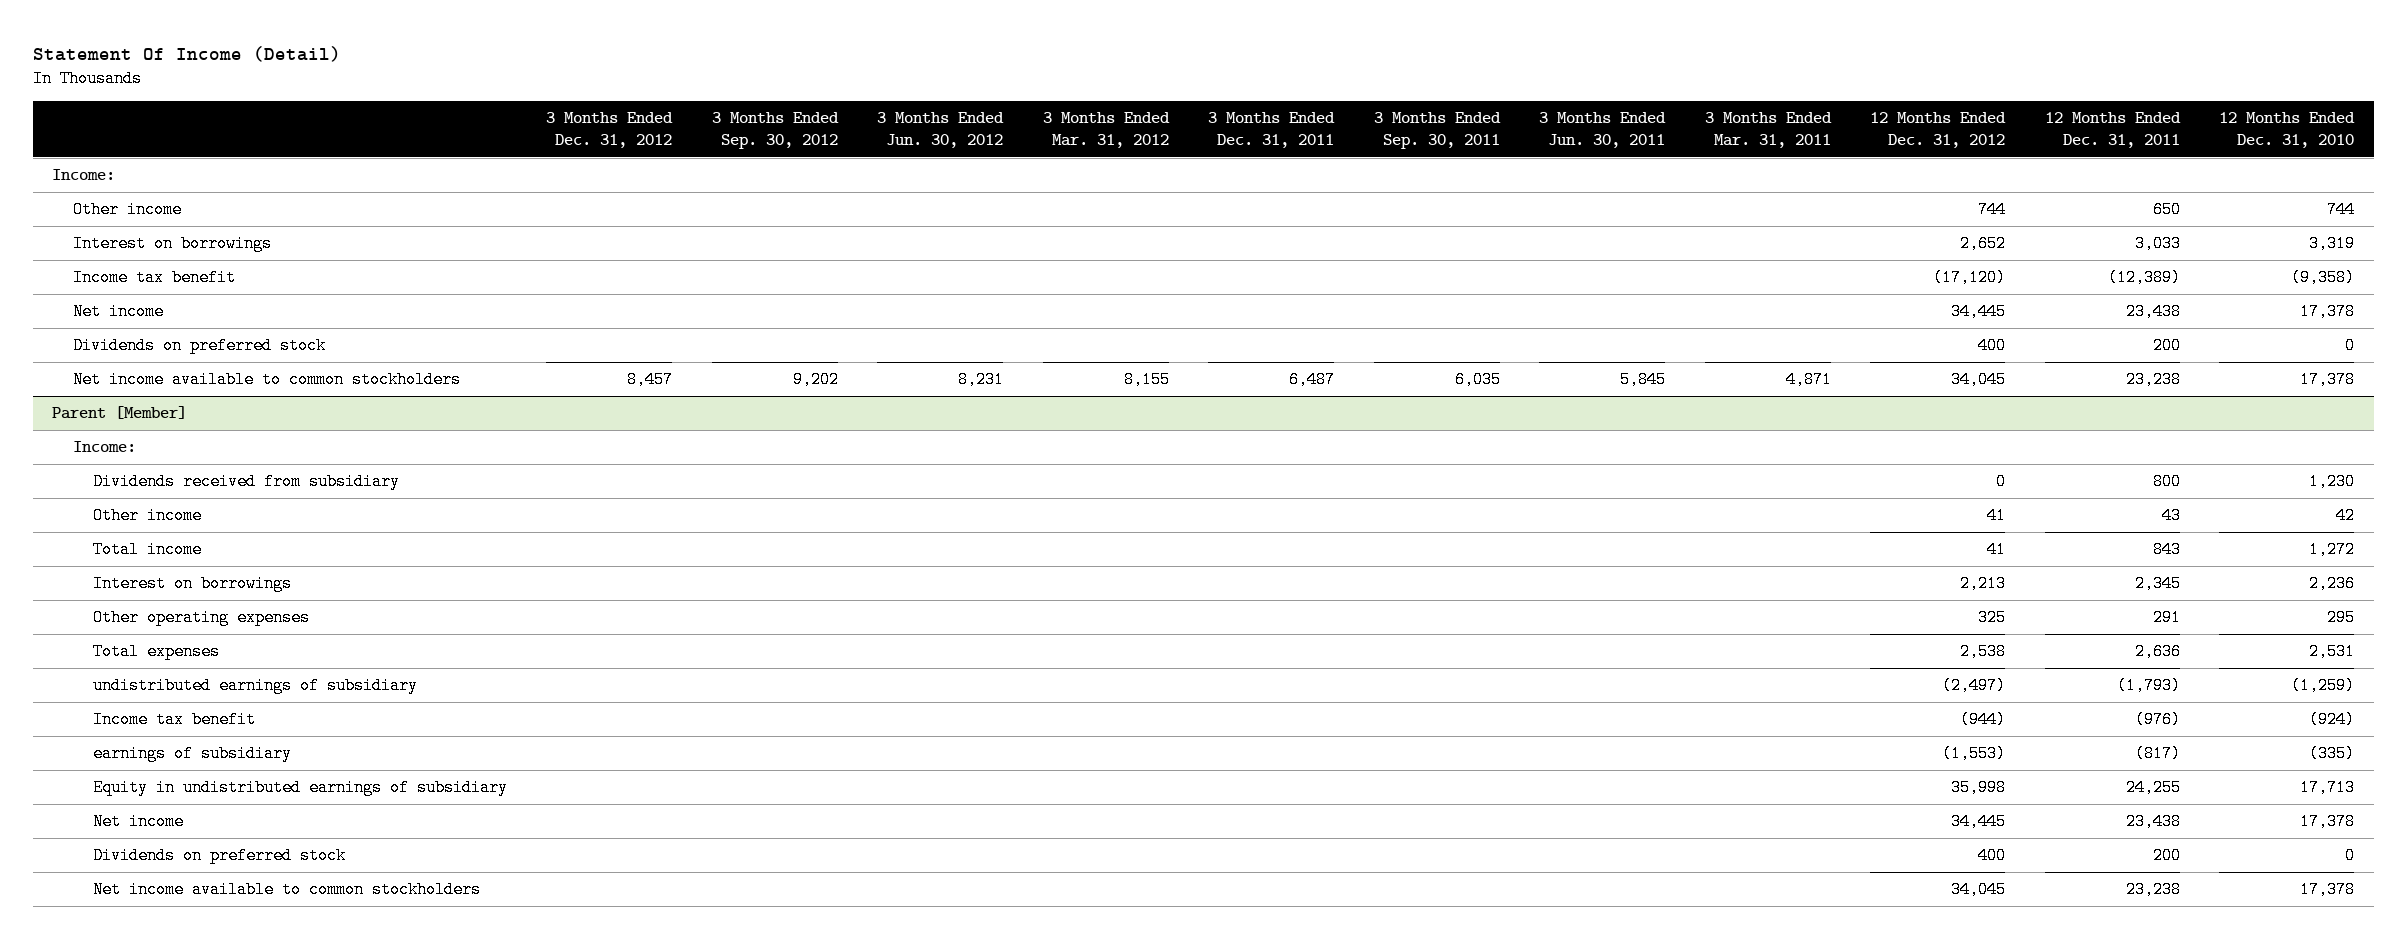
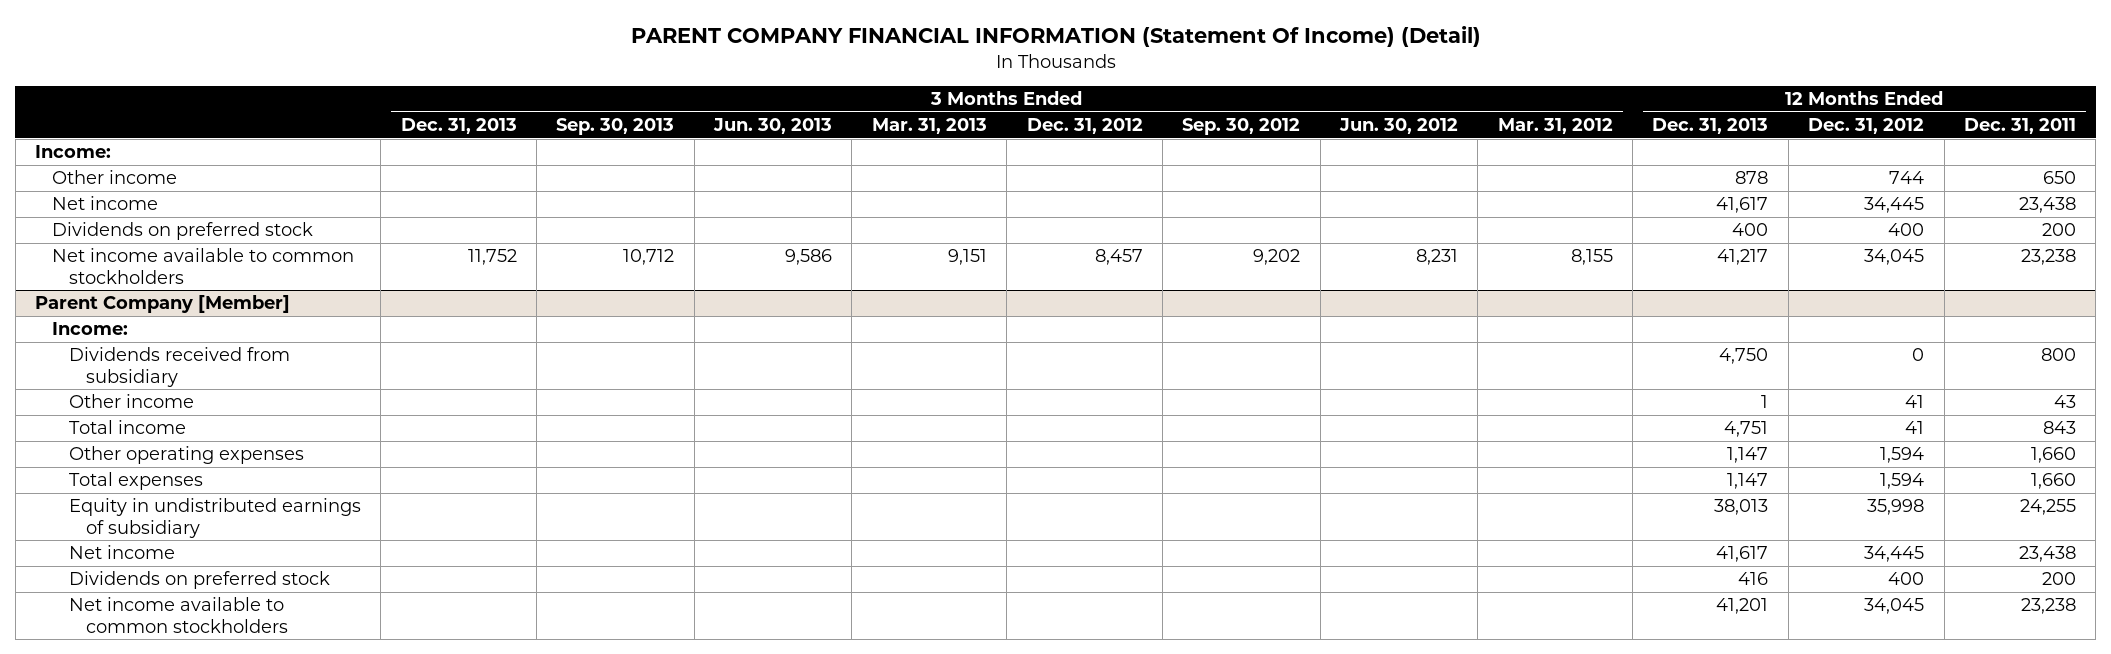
- Statement Of Income (Detail)
+ PARENT COMPANY FINANCIAL INFORMATION (Statement Of Income) (Detail)
- | 3 Months Ended Dec. 31, 2012 | 3 Months Ended Sep. 30, 2012 | 3 Months Ended Jun. 30, 2012 | 3 Months Ended Mar. 31, 2012 | 3 Months Ended Dec. 31, 2011 | 3 Months Ended Sep. 30, 2011 | 3 Months Ended Jun. 30, 2011 | 3 Months Ended Mar. 31, 2011 | 12 Months Ended Dec. 31, 2012 | 12 Months Ended Dec. 31, 2011 | 12 Months Ended Dec. 31, 2010
+ | 3 Months Ended Dec. 31, 2013 | 3 Months Ended Sep. 30, 2013 | 3 Months Ended Jun. 30, 2013 | 3 Months Ended Mar. 31, 2013 | 3 Months Ended Dec. 31, 2012 | 3 Months Ended Sep. 30, 2012 | 3 Months Ended Jun. 30, 2012 | 3 Months Ended Mar. 31, 2012 | 12 Months Ended Dec. 31, 2013 | 12 Months Ended Dec. 31, 2012 | 12 Months Ended Dec. 31, 2011
- Interest on borrowings | | | | | | | | | 2,652 | 3,033 | 3,319
- Income tax benefit | | | | | | | | | (17,120) | (12,389) | (9,358)
- Parent [Member]
+ Parent Company [Member]
- Interest on borrowings | | | | | | | | | 2,213 | 2,345 | 2,236
- Other operating expenses | | | | | | | | | 325 | 291 | 295
- Total expenses | | | | | | | | | 2,538 | 2,636 | 2,531
- undistributed earnings of subsidiary | | | | | | | | | (2,497) | (1,793) | (1,259)
- Income tax benefit | | | | | | | | | (944) | (976) | (924)
- earnings of subsidiary | | | | | | | | | (1,553) | (817) | (335)
+ Other operating expenses | | | | | | | | | 1,147 | 1,594 | 1,660
+ Total expenses | | | | | | | | | 1,147 | 1,594 | 1,660

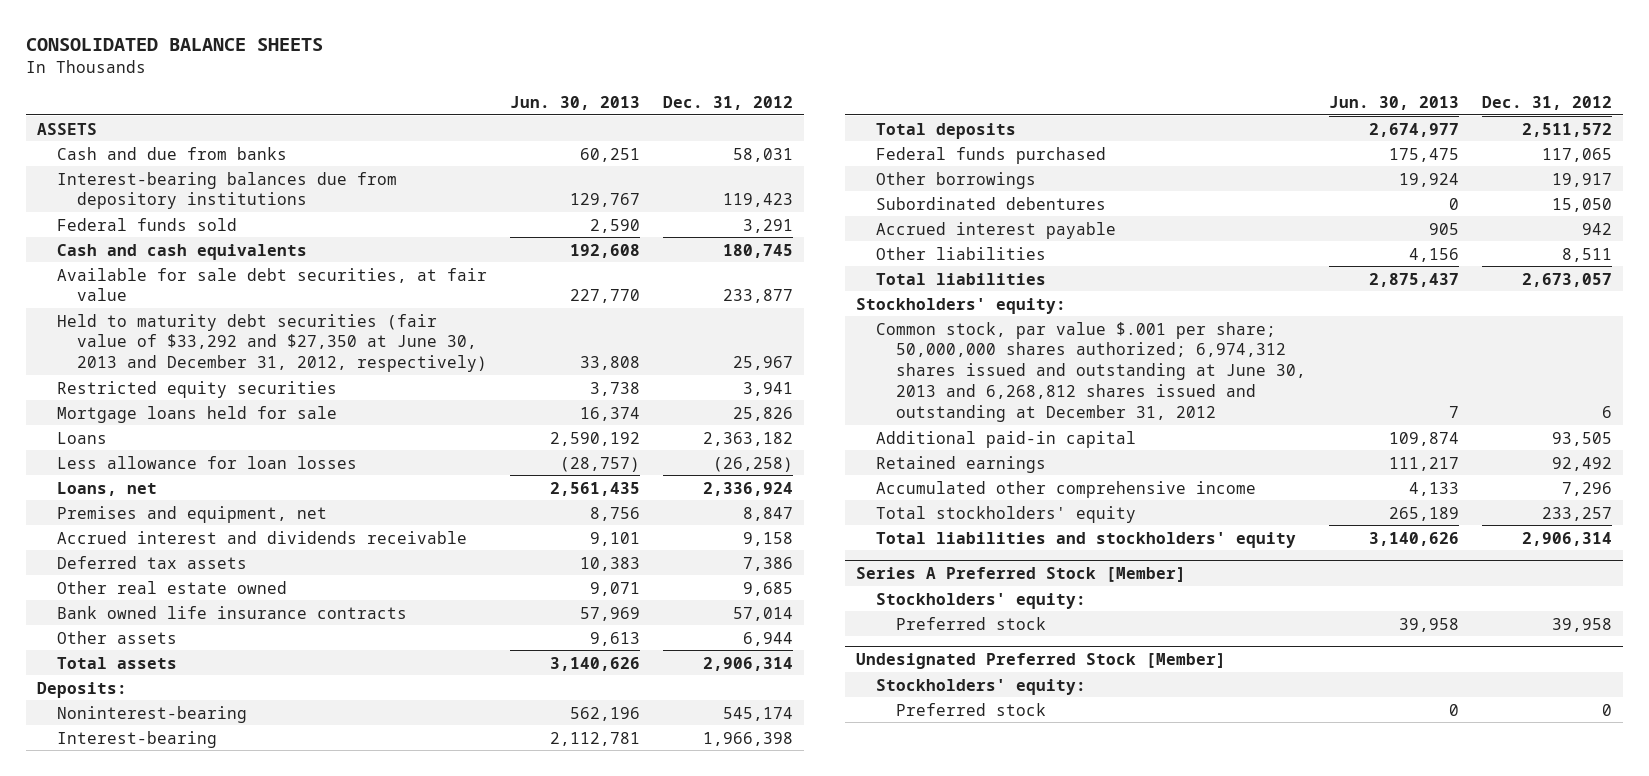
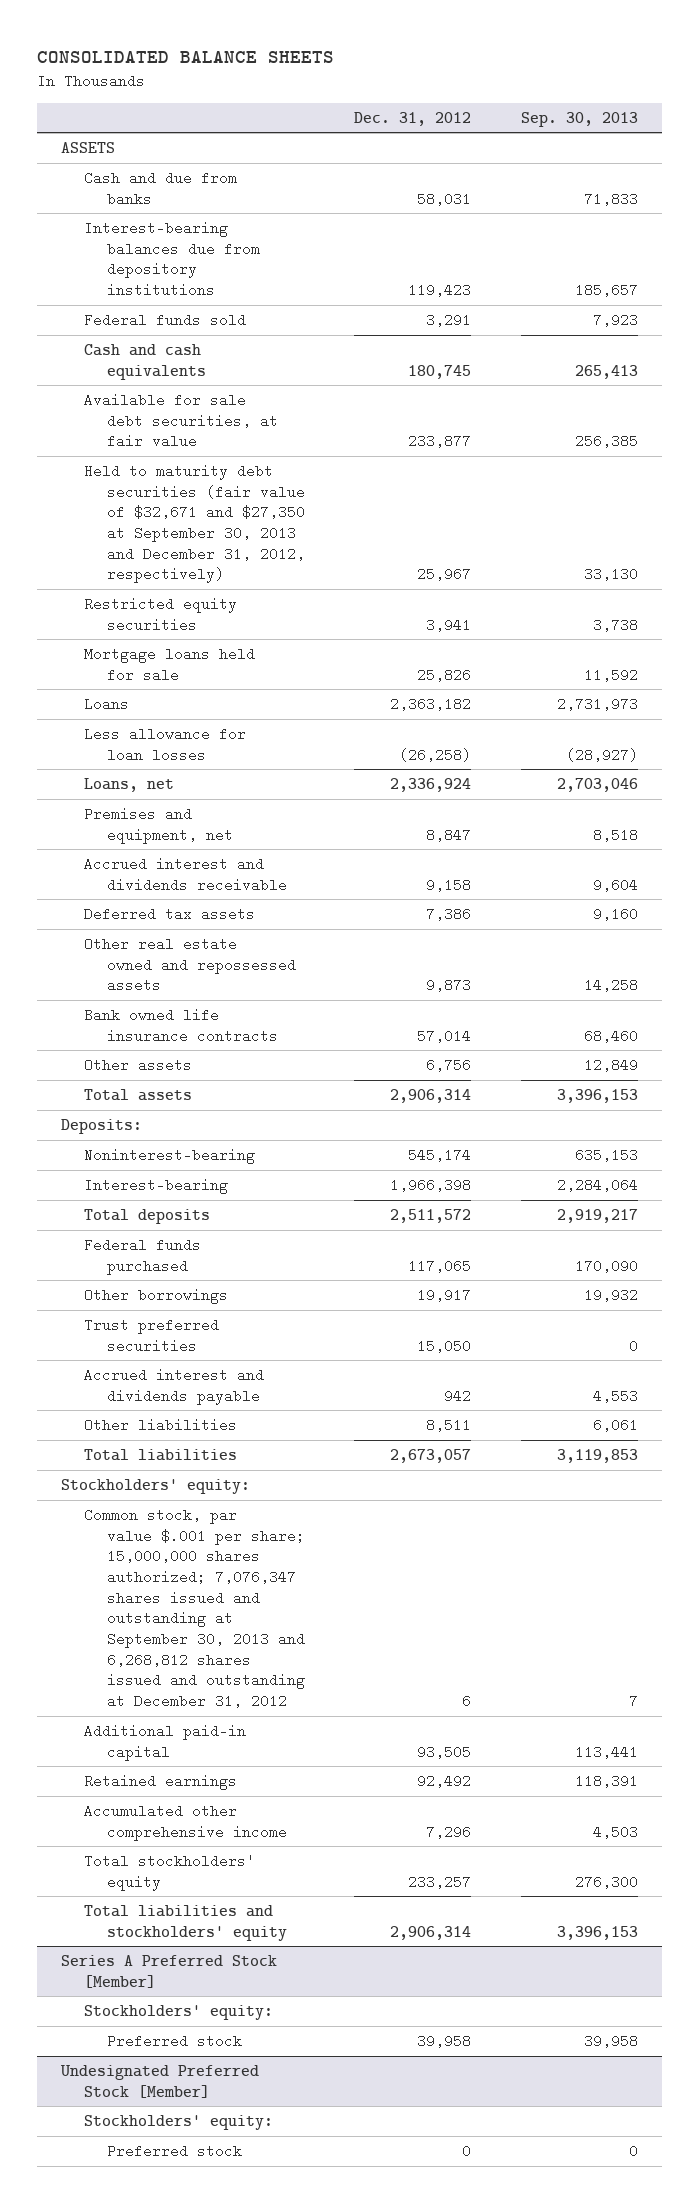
- | Jun. 30, 2013 | Dec. 31, 2012
+ | Dec. 31, 2012 | Sep. 30, 2013
- Held to maturity debt securities (fair value of $33,292 and $27,350 at June 30, 2013 and December 31, 2012, respectively) | 33,808 | 25,967
+ Held to maturity debt securities (fair value of $32,671 and $27,350 at September 30, 2013 and December 31, 2012, respectively) | 25,967 | 33,130
- Other real estate owned | 9,071 | 9,685
+ Other real estate owned and repossessed assets | 9,873 | 14,258
- Other assets | 9,613 | 6,944
+ Other assets | 6,756 | 12,849
- Subordinated debentures | 0 | 15,050
- Accrued interest payable | 905 | 942
+ Trust preferred securities | 15,050 | 0
+ Accrued interest and dividends payable | 942 | 4,553
- Common stock, par value $.001 per share; 50,000,000 shares authorized; 6,974,312 shares issued and outstanding at June 30, 2013 and 6,268,812 shares issued and outstanding at December 31, 2012 | 7 | 6
+ Common stock, par value $.001 per share; 15,000,000 shares authorized; 7,076,347 shares issued and outstanding at September 30, 2013 and 6,268,812 shares issued and outstanding at December 31, 2012 | 6 | 7

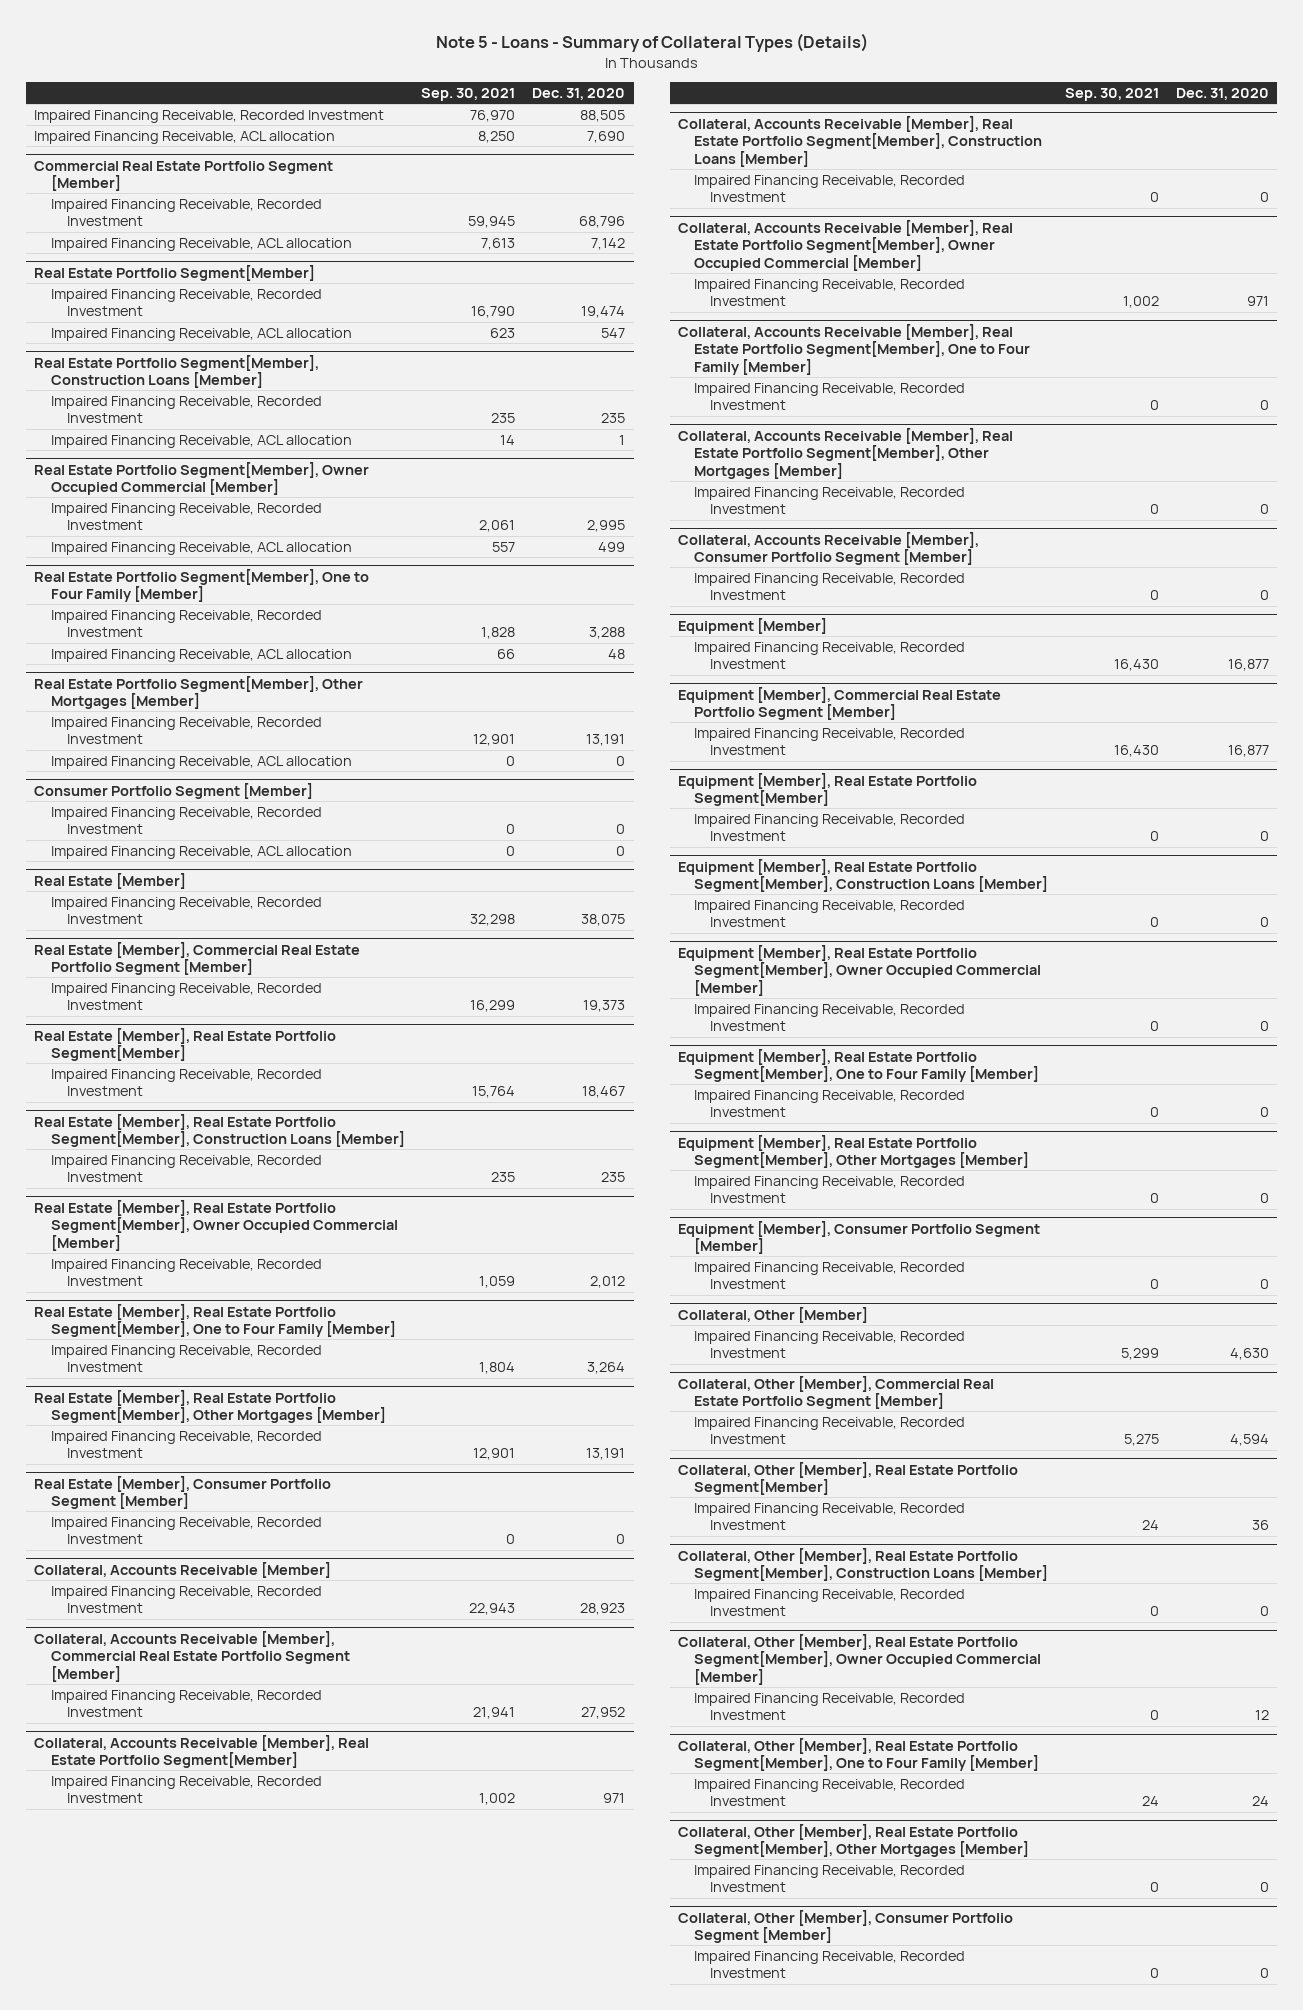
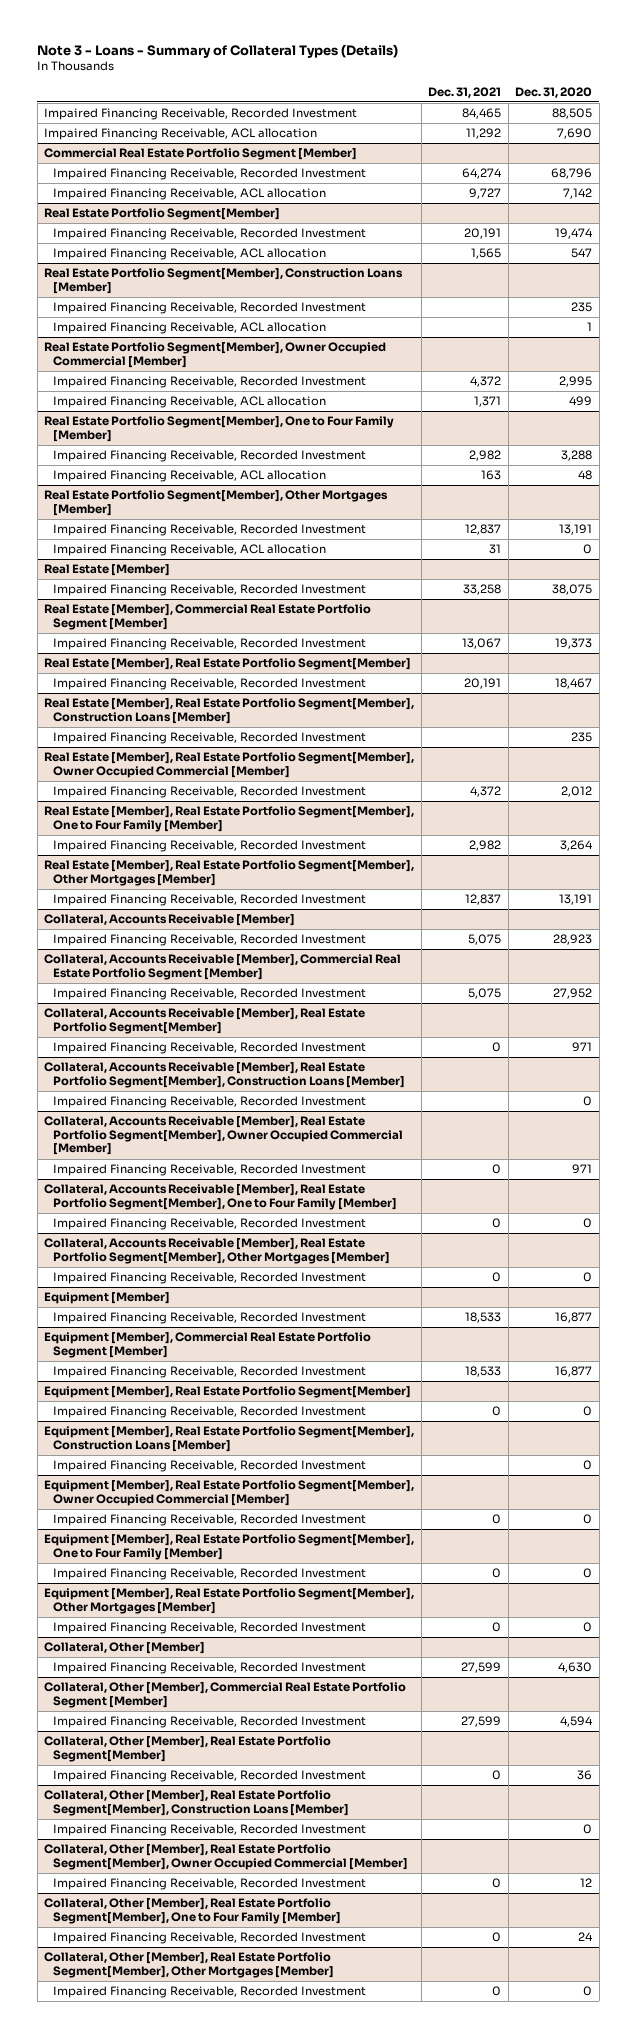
- Note 5 - Loans - Summary of Collateral Types (Details)
+ Note 3 - Loans - Summary of Collateral Types (Details)
- | Sep. 30, 2021 | Dec. 31, 2020
+ | Dec. 31, 2021 | Dec. 31, 2020
- Consumer Portfolio Segment [Member]
- Impaired Financing Receivable, Recorded Investment | 0 | 0
- Impaired Financing Receivable, ACL allocation | 0 | 0
- Real Estate [Member], Consumer Portfolio Segment [Member]
- Impaired Financing Receivable, Recorded Investment | 0 | 0
- Collateral, Accounts Receivable [Member], Consumer Portfolio Segment [Member]
- Impaired Financing Receivable, Recorded Investment | 0 | 0
- Equipment [Member], Consumer Portfolio Segment [Member]
- Impaired Financing Receivable, Recorded Investment | 0 | 0
- Collateral, Other [Member], Consumer Portfolio Segment [Member]
- Impaired Financing Receivable, Recorded Investment | 0 | 0

